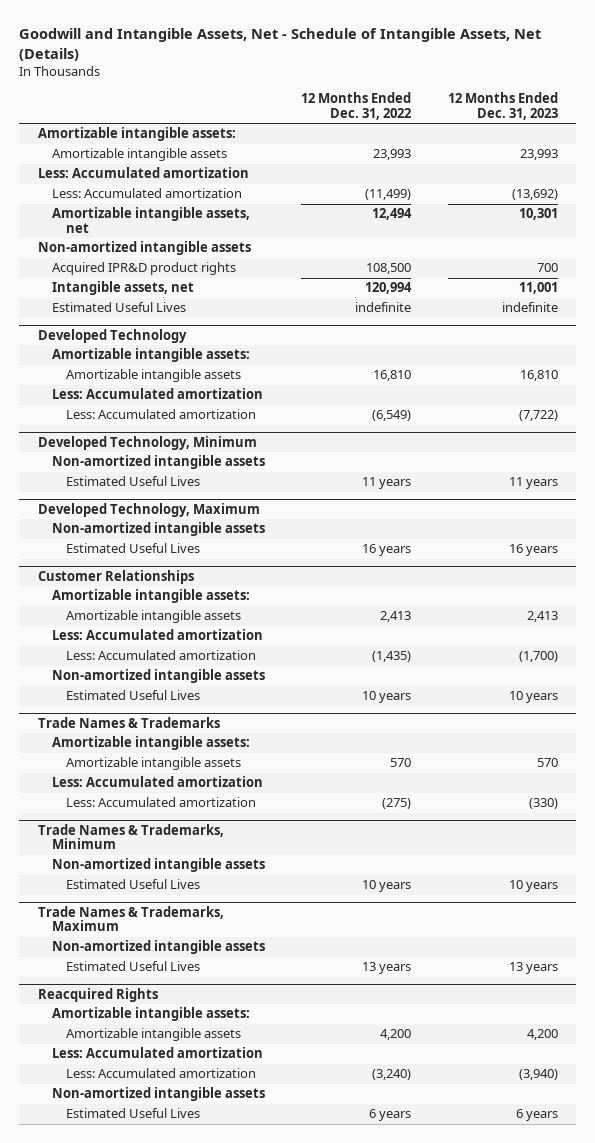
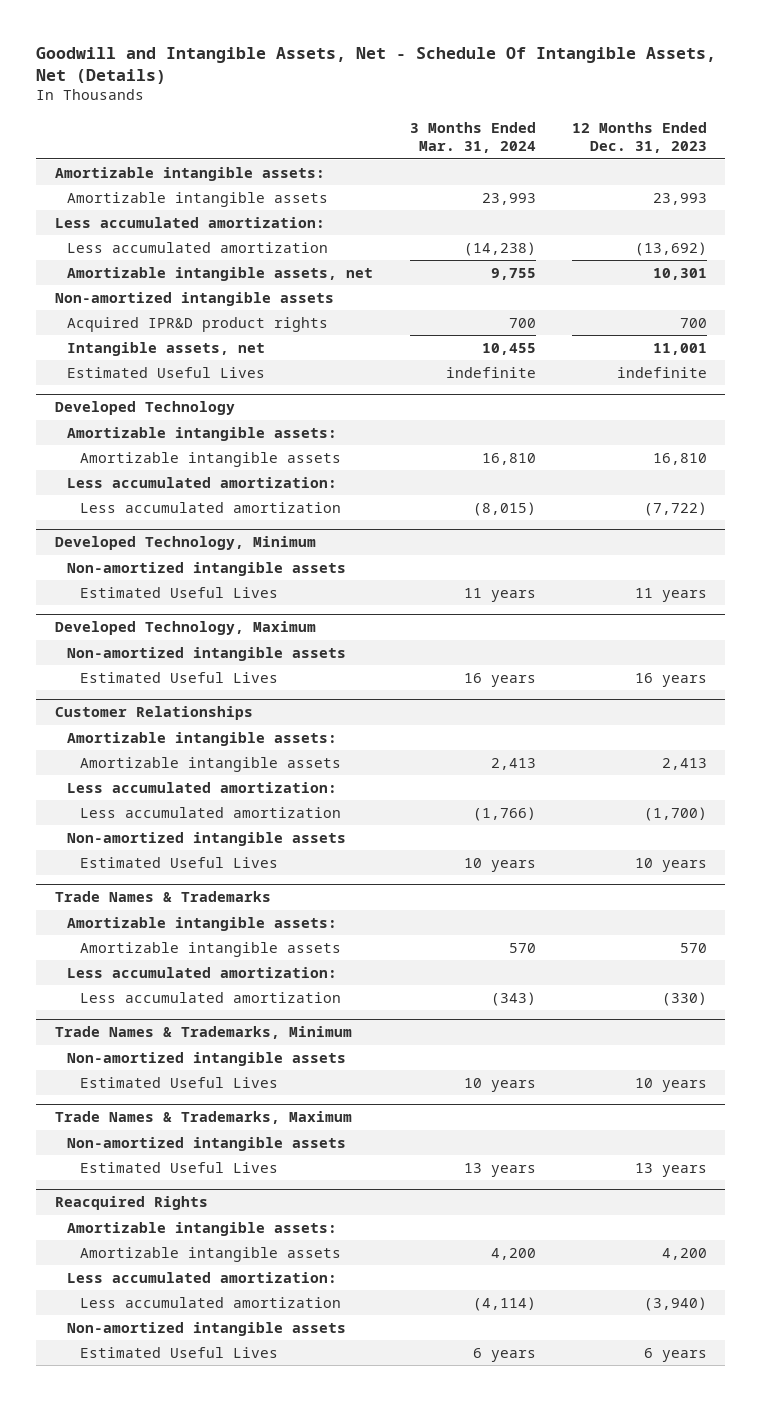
- Goodwill and Intangible Assets, Net - Schedule of Intangible Assets, Net (Details)
+ Goodwill and Intangible Assets, Net - Schedule Of Intangible Assets, Net (Details)
- | 12 Months Ended Dec. 31, 2022 | 12 Months Ended Dec. 31, 2023
+ | 3 Months Ended Mar. 31, 2024 | 12 Months Ended Dec. 31, 2023
- Less: Accumulated amortization
- Less: Accumulated amortization | (11,499) | (13,692)
+ Less accumulated amortization:
+ Less accumulated amortization | (14,238) | (13,692)
@ Developed Technology
- Less: Accumulated amortization
- Less: Accumulated amortization | (6,549) | (7,722)
+ Less accumulated amortization:
+ Less accumulated amortization | (8,015) | (7,722)
@ Customer Relationships
- Less: Accumulated amortization
- Less: Accumulated amortization | (1,435) | (1,700)
+ Less accumulated amortization:
+ Less accumulated amortization | (1,766) | (1,700)
@ Trade Names & Trademarks
- Less: Accumulated amortization
- Less: Accumulated amortization | (275) | (330)
+ Less accumulated amortization:
+ Less accumulated amortization | (343) | (330)
@ Reacquired Rights
- Less: Accumulated amortization
- Less: Accumulated amortization | (3,240) | (3,940)
+ Less accumulated amortization:
+ Less accumulated amortization | (4,114) | (3,940)

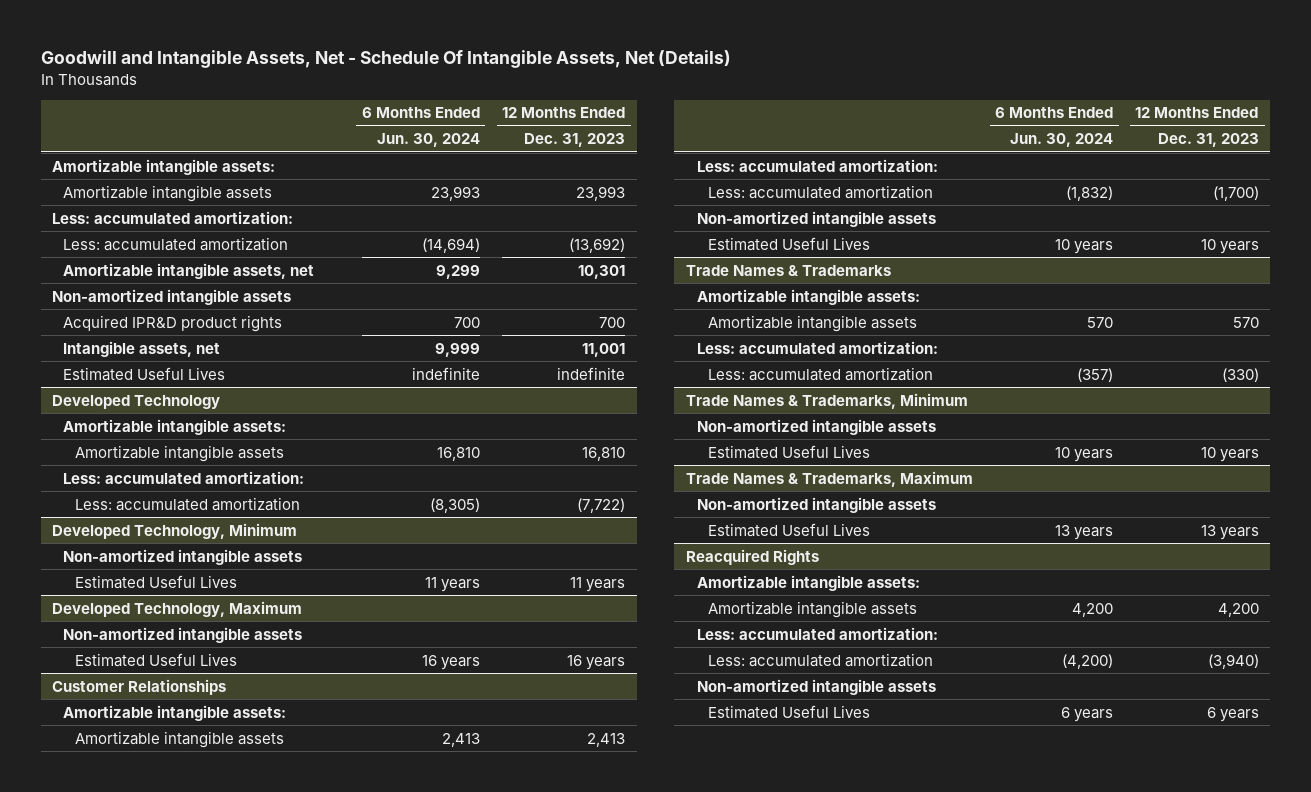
- | 3 Months Ended Mar. 31, 2024 | 12 Months Ended Dec. 31, 2023
+ | 6 Months Ended Jun. 30, 2024 | 12 Months Ended Dec. 31, 2023
- Less accumulated amortization:
- Less accumulated amortization | (14,238) | (13,692)
+ Less: accumulated amortization:
+ Less: accumulated amortization | (14,694) | (13,692)
@ Developed Technology
- Less accumulated amortization:
- Less accumulated amortization | (8,015) | (7,722)
+ Less: accumulated amortization:
+ Less: accumulated amortization | (8,305) | (7,722)
@ Customer Relationships
- Less accumulated amortization:
- Less accumulated amortization | (1,766) | (1,700)
+ Less: accumulated amortization:
+ Less: accumulated amortization | (1,832) | (1,700)
@ Trade Names & Trademarks
- Less accumulated amortization:
- Less accumulated amortization | (343) | (330)
+ Less: accumulated amortization:
+ Less: accumulated amortization | (357) | (330)
@ Reacquired Rights
- Less accumulated amortization:
- Less accumulated amortization | (4,114) | (3,940)
+ Less: accumulated amortization:
+ Less: accumulated amortization | (4,200) | (3,940)

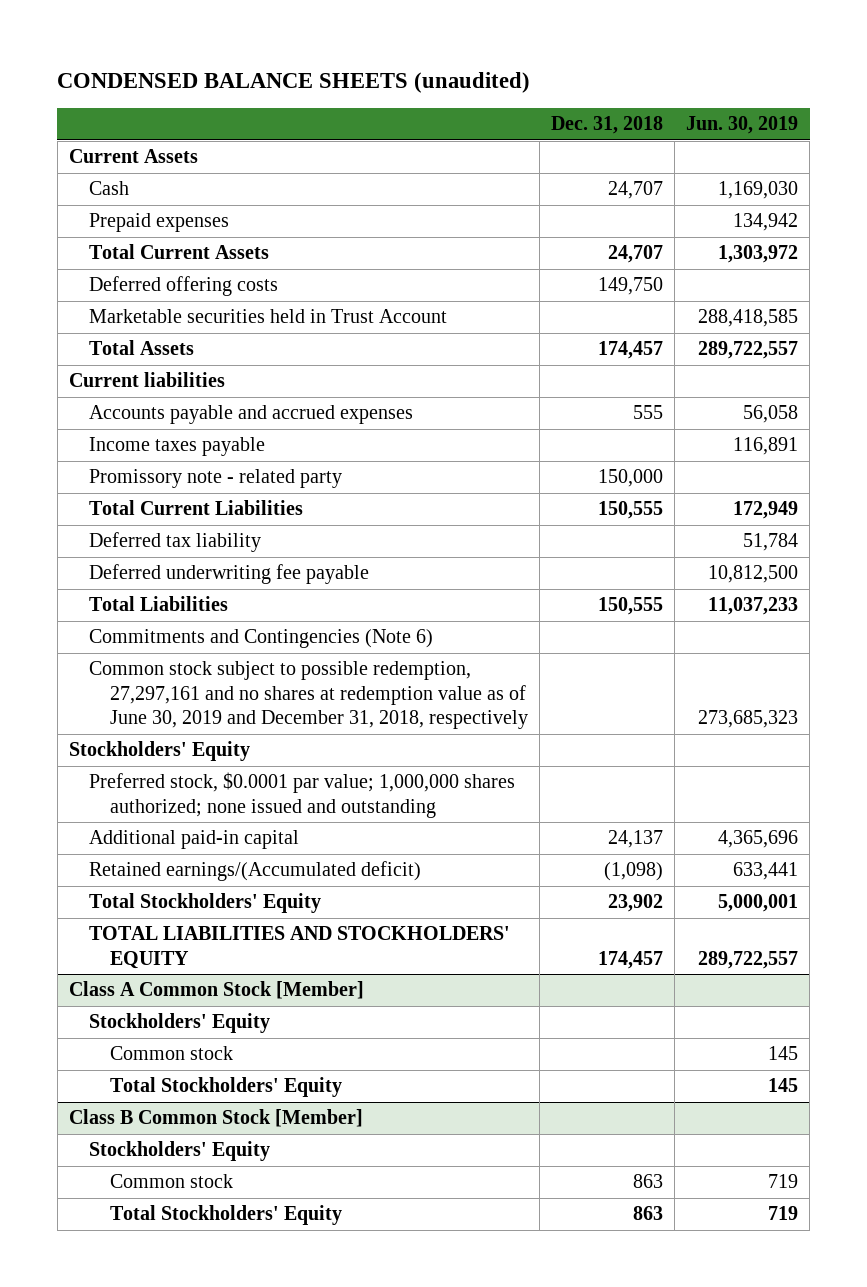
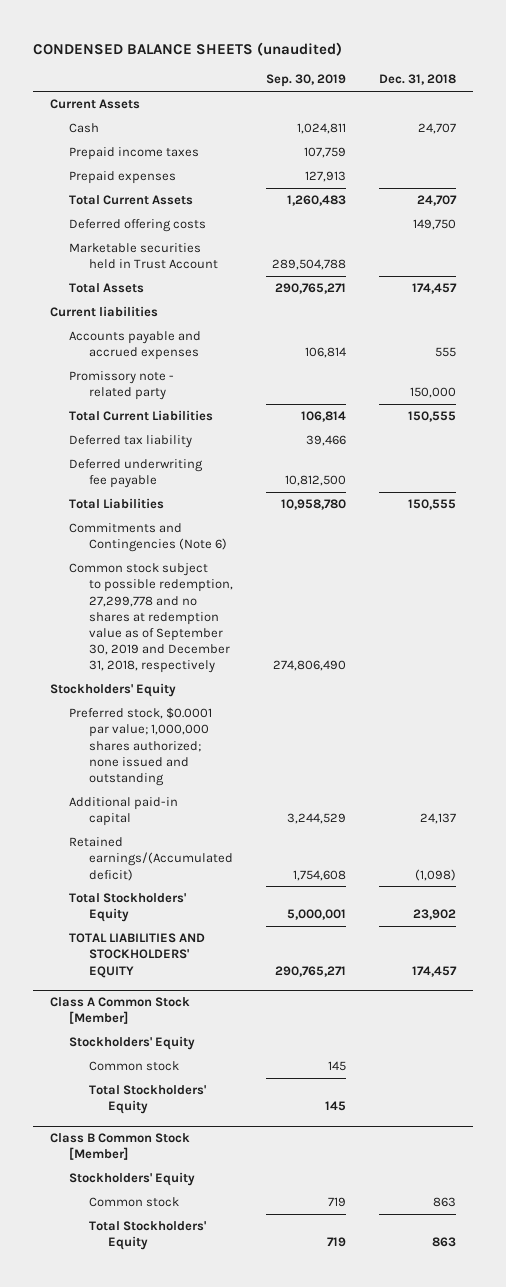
- | Dec. 31, 2018 | Jun. 30, 2019
+ | Sep. 30, 2019 | Dec. 31, 2018
+ Prepaid income taxes | 107,759 |
- Income taxes payable | | 116,891
- Common stock subject to possible redemption, 27,297,161 and no shares at redemption value as of June 30, 2019 and December 31, 2018, respectively | | 273,685,323
+ Common stock subject to possible redemption, 27,299,778 and no shares at redemption value as of September 30, 2019 and December 31, 2018, respectively | 274,806,490 |

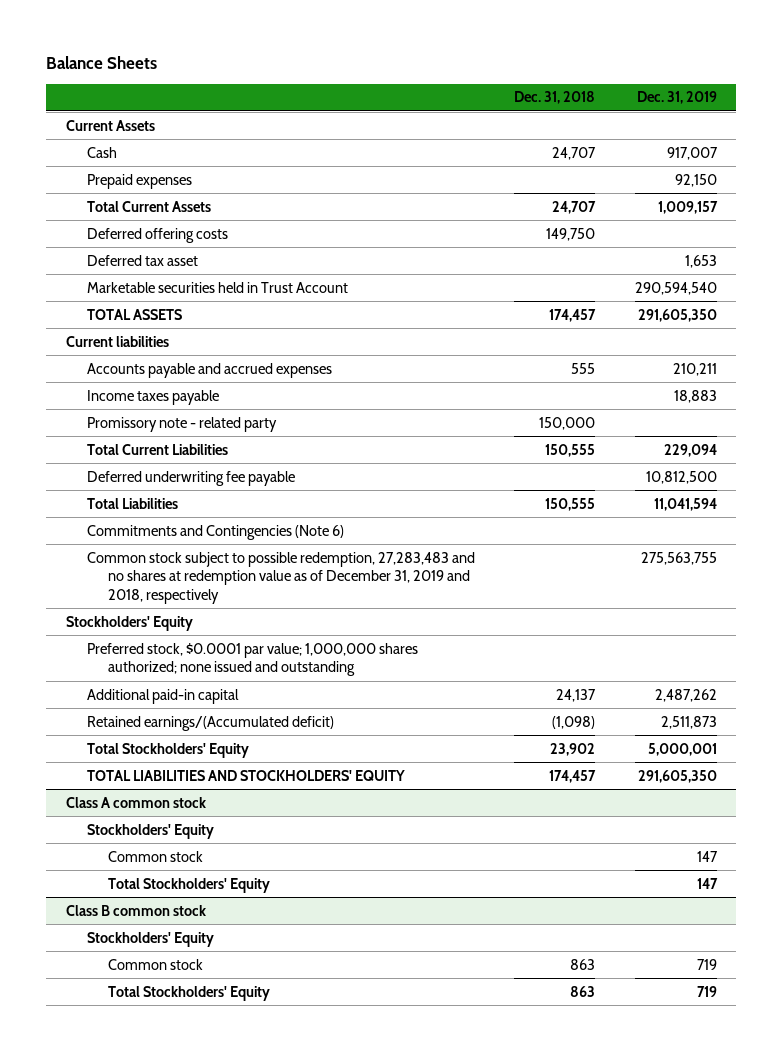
- CONDENSED BALANCE SHEETS (unaudited)
+ Balance Sheets
- | Sep. 30, 2019 | Dec. 31, 2018
+ | Dec. 31, 2018 | Dec. 31, 2019
- Prepaid income taxes | 107,759 |
+ Deferred tax asset | | 1,653
- Total Assets | 290,765,271 | 174,457
+ TOTAL ASSETS | 174,457 | 291,605,350
+ Income taxes payable | | 18,883
- Deferred tax liability | 39,466 |
- Common stock subject to possible redemption, 27,299,778 and no shares at redemption value as of September 30, 2019 and December 31, 2018, respectively | 274,806,490 |
+ Common stock subject to possible redemption, 27,283,483 and no shares at redemption value as of December 31, 2019 and 2018, respectively | | 275,563,755
- Class A Common Stock [Member]
+ Class A common stock
- Class B Common Stock [Member]
+ Class B common stock

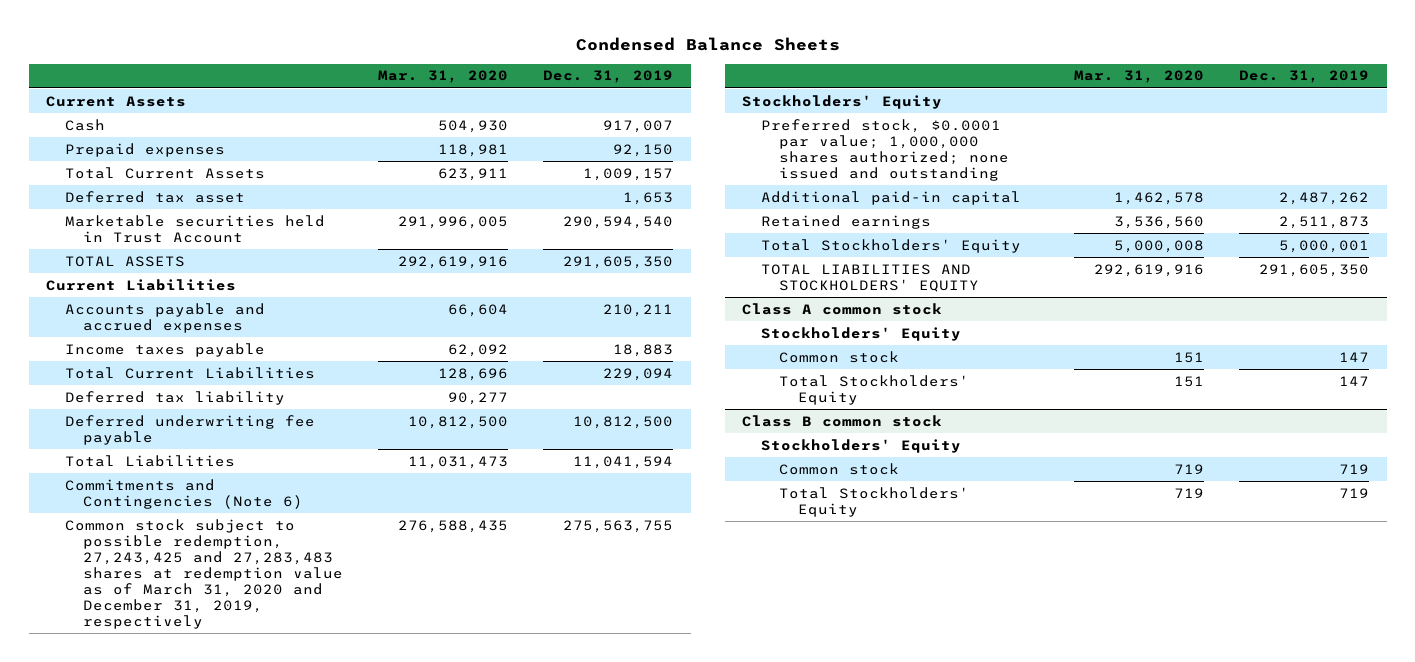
- Balance Sheets
+ Condensed Balance Sheets
- | Dec. 31, 2018 | Dec. 31, 2019
+ | Mar. 31, 2020 | Dec. 31, 2019
- Deferred offering costs | 149,750 |
- Current liabilities
+ Current Liabilities
- Promissory note - related party | 150,000 |
+ Deferred tax liability | 90,277 |
- Common stock subject to possible redemption, 27,283,483 and no shares at redemption value as of December 31, 2019 and 2018, respectively | | 275,563,755
+ Common stock subject to possible redemption, 27,243,425 and 27,283,483 shares at redemption value as of March 31, 2020 and December 31, 2019, respectively | 276,588,435 | 275,563,755
- Retained earnings/(Accumulated deficit) | (1,098) | 2,511,873
+ Retained earnings | 3,536,560 | 2,511,873

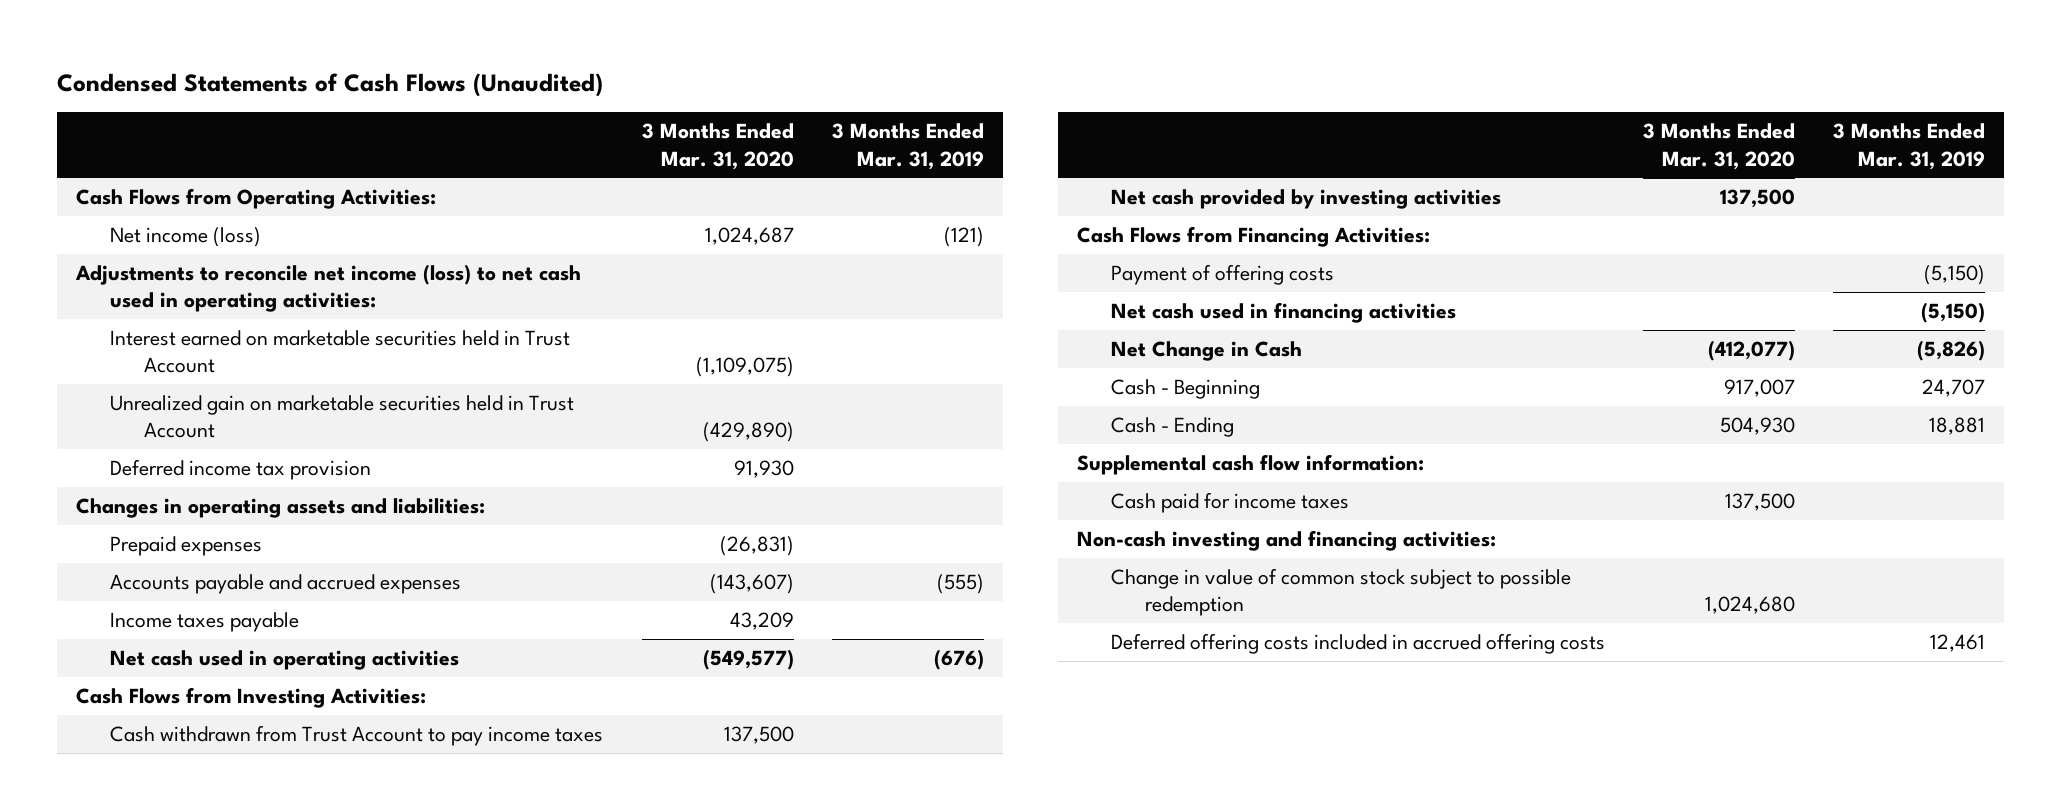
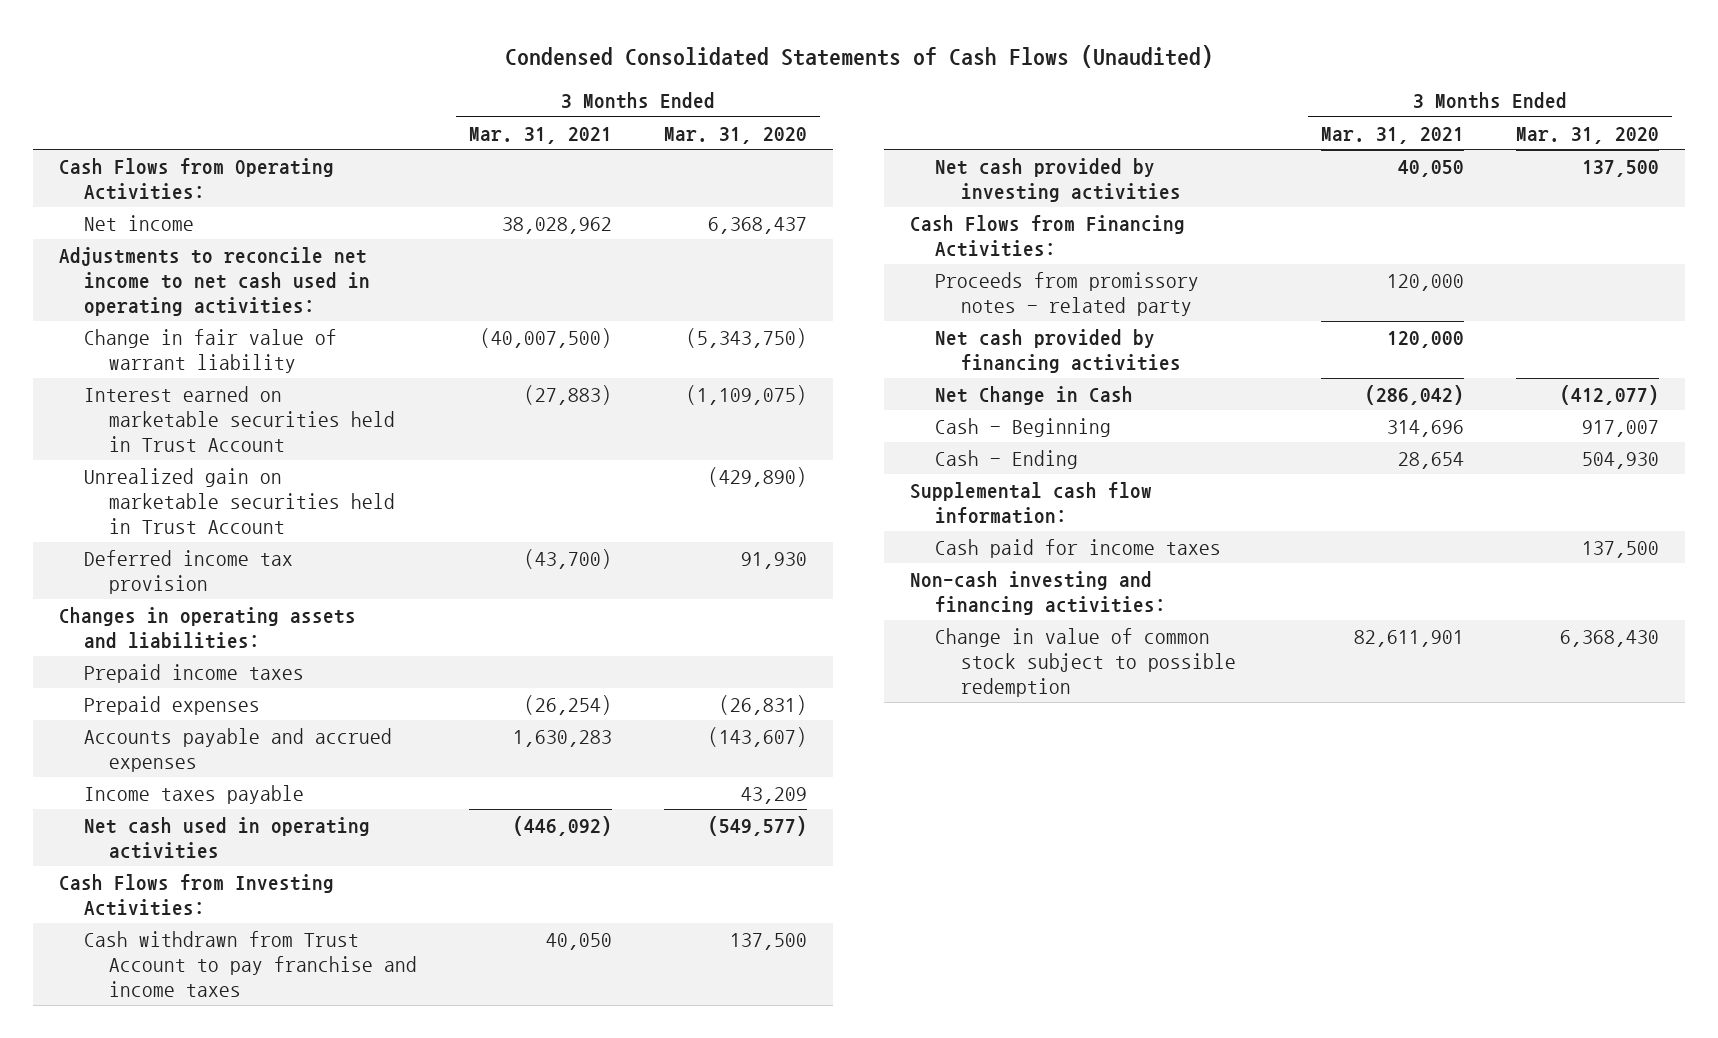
- Condensed Statements of Cash Flows (Unaudited)
+ Condensed Consolidated Statements of Cash Flows (Unaudited)
- | 3 Months Ended Mar. 31, 2020 | 3 Months Ended Mar. 31, 2019
+ | 3 Months Ended Mar. 31, 2021 | 3 Months Ended Mar. 31, 2020
- Net income (loss) | 1,024,687 | (121)
- Adjustments to reconcile net income (loss) to net cash used in operating activities:
+ Net income | 38,028,962 | 6,368,437
+ Adjustments to reconcile net income to net cash used in operating activities:
+ Change in fair value of warrant liability | (40,007,500) | (5,343,750)
+ Prepaid income taxes
- Cash withdrawn from Trust Account to pay income taxes | 137,500 |
+ Cash withdrawn from Trust Account to pay franchise and income taxes | 40,050 | 137,500
- Payment of offering costs | | (5,150)
- Net cash used in financing activities | | (5,150)
+ Proceeds from promissory notes - related party | 120,000 |
+ Net cash provided by financing activities | 120,000 |
- Change in value of common stock subject to possible redemption | 1,024,680 |
- Deferred offering costs included in accrued offering costs | | 12,461
+ Change in value of common stock subject to possible redemption | 82,611,901 | 6,368,430

